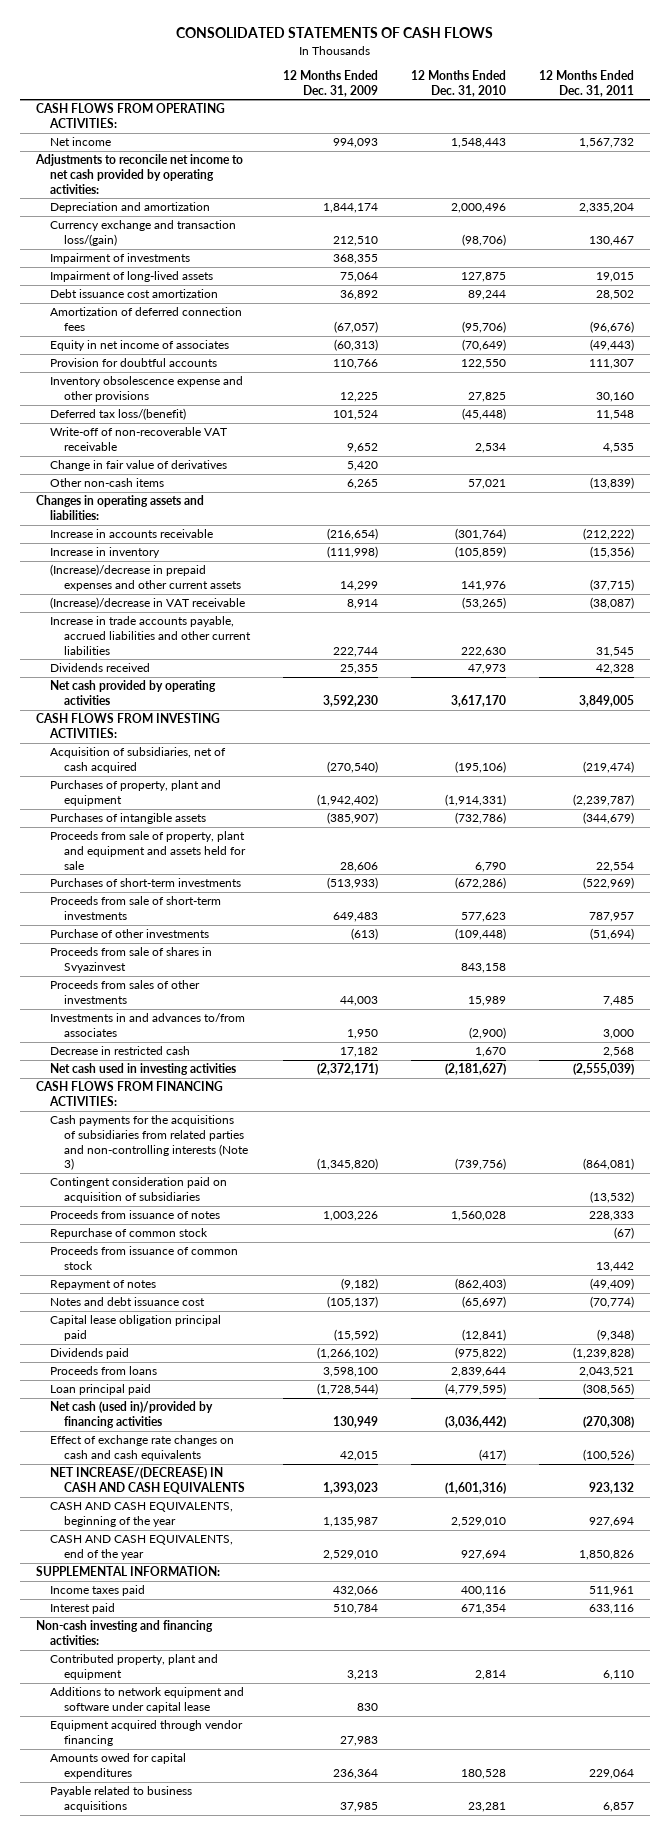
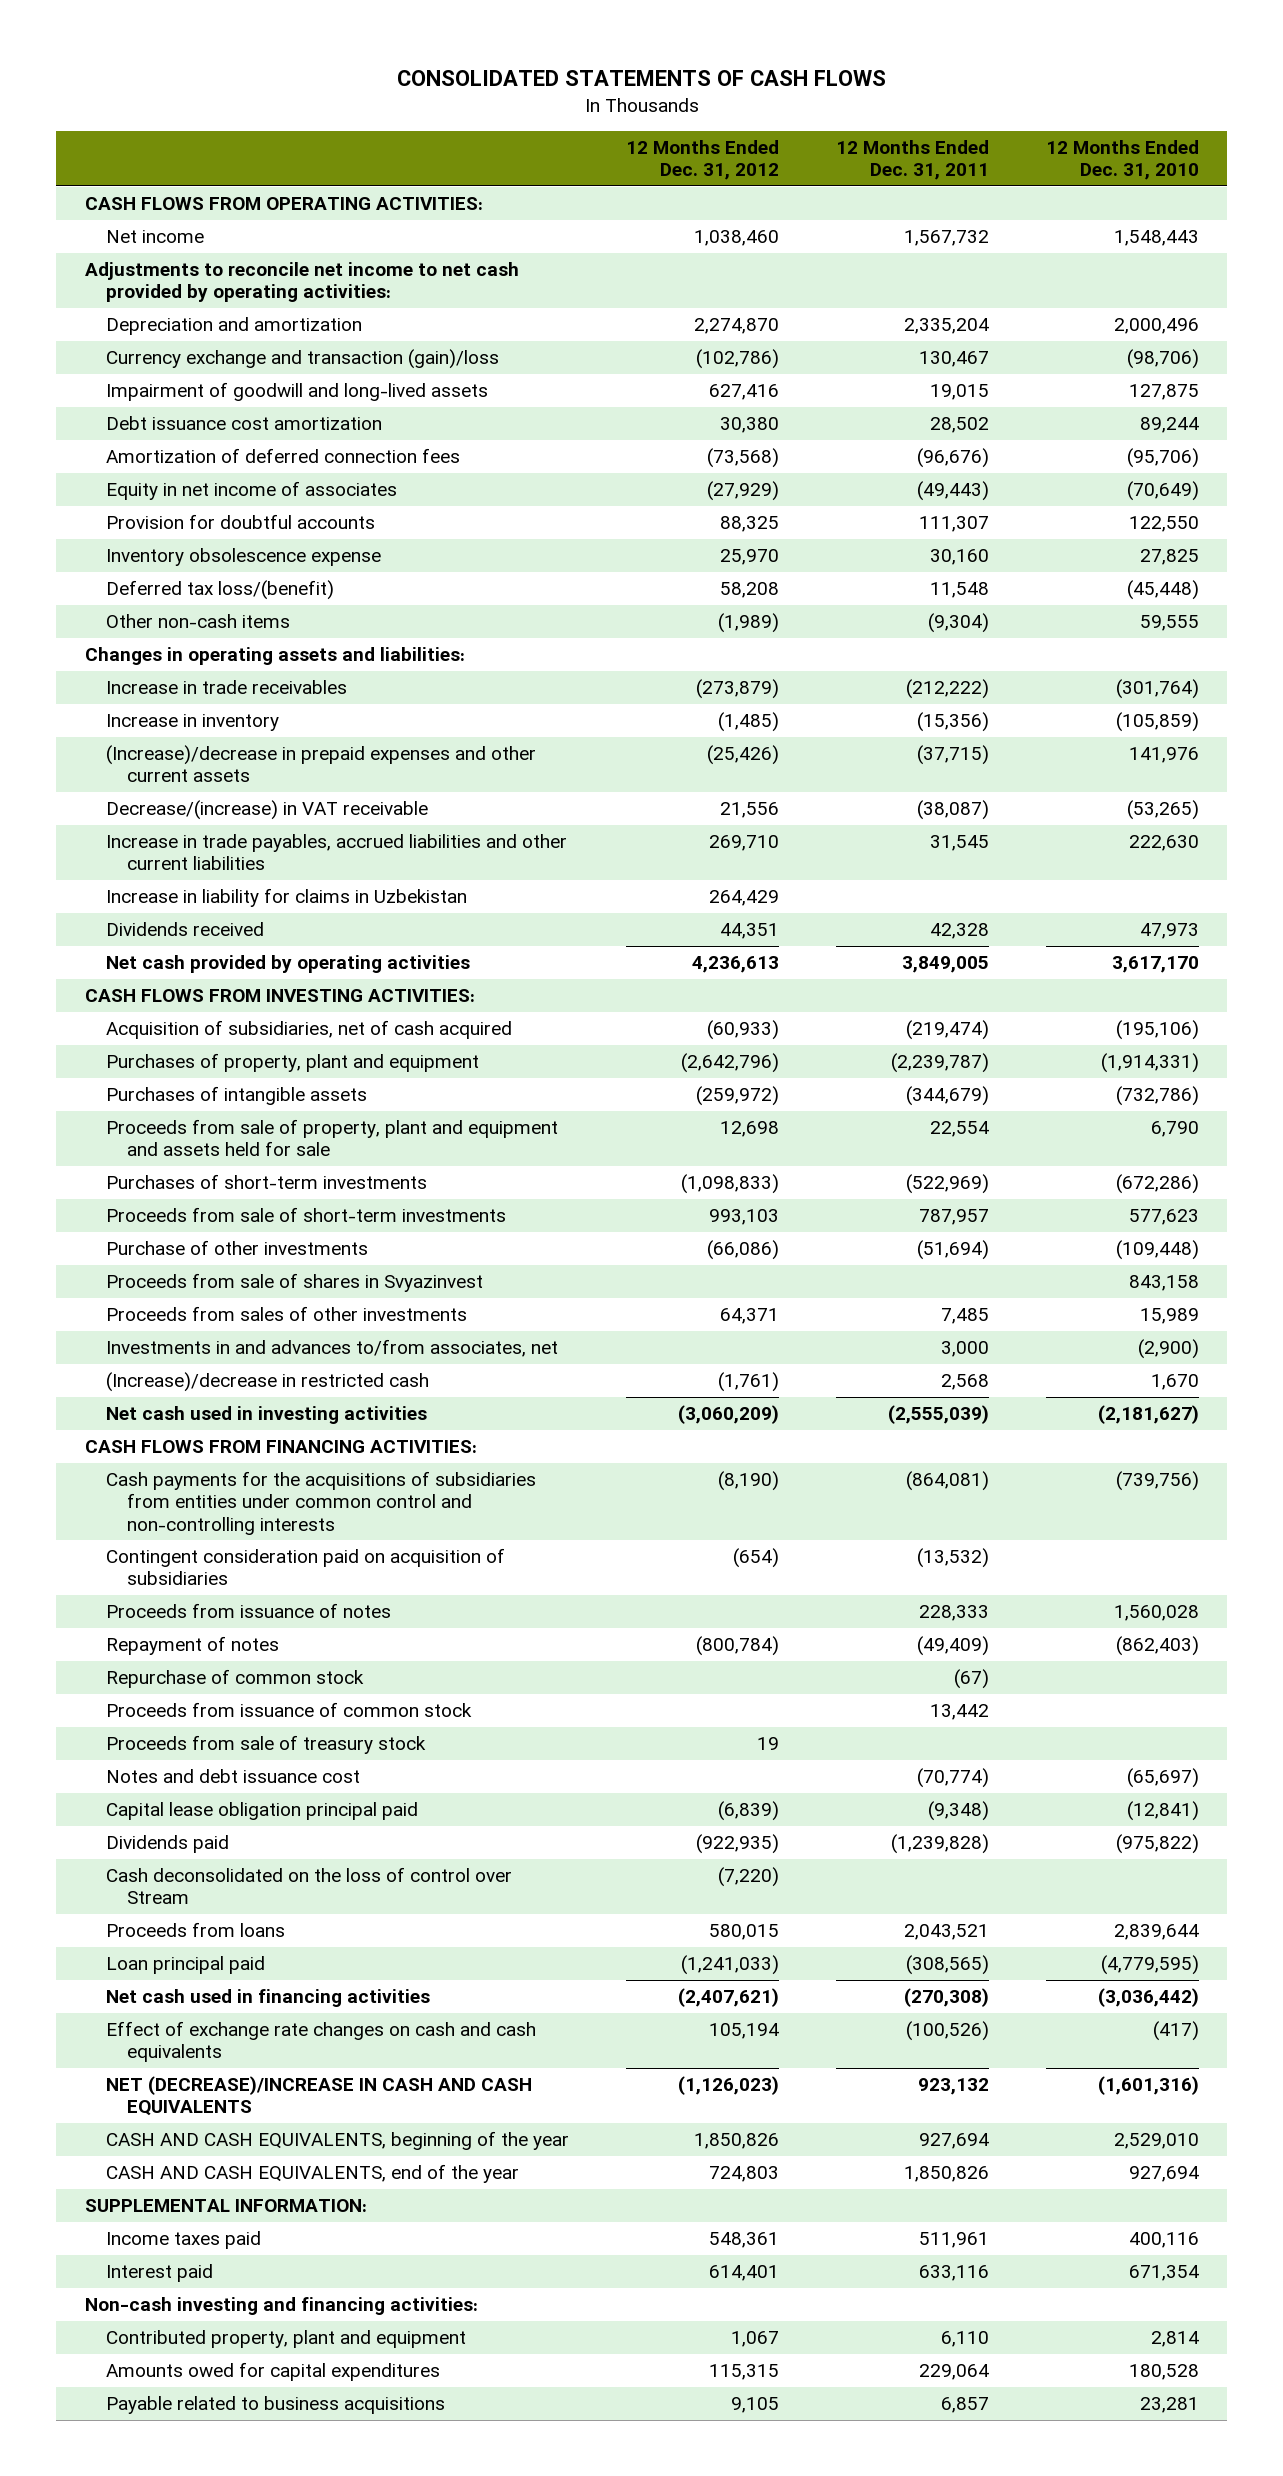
- | 12 Months Ended Dec. 31, 2009 | 12 Months Ended Dec. 31, 2010 | 12 Months Ended Dec. 31, 2011
+ | 12 Months Ended Dec. 31, 2012 | 12 Months Ended Dec. 31, 2011 | 12 Months Ended Dec. 31, 2010
- Currency exchange and transaction loss/(gain) | 212,510 | (98,706) | 130,467
- Impairment of investments | 368,355 | |
- Impairment of long-lived assets | 75,064 | 127,875 | 19,015
+ Currency exchange and transaction (gain)/loss | (102,786) | 130,467 | (98,706)
+ Impairment of goodwill and long-lived assets | 627,416 | 19,015 | 127,875
- Inventory obsolescence expense and other provisions | 12,225 | 27,825 | 30,160
+ Inventory obsolescence expense | 25,970 | 30,160 | 27,825
- Write-off of non-recoverable VAT receivable | 9,652 | 2,534 | 4,535
- Change in fair value of derivatives | 5,420 | |
- Other non-cash items | 6,265 | 57,021 | (13,839)
+ Other non-cash items | (1,989) | (9,304) | 59,555
- Increase in accounts receivable | (216,654) | (301,764) | (212,222)
+ Increase in trade receivables | (273,879) | (212,222) | (301,764)
- (Increase)/decrease in VAT receivable | 8,914 | (53,265) | (38,087)
- Increase in trade accounts payable, accrued liabilities and other current liabilities | 222,744 | 222,630 | 31,545
+ Decrease/(increase) in VAT receivable | 21,556 | (38,087) | (53,265)
+ Increase in trade payables, accrued liabilities and other current liabilities | 269,710 | 31,545 | 222,630
+ Increase in liability for claims in Uzbekistan | 264,429 | |
- Investments in and advances to/from associates | 1,950 | (2,900) | 3,000
- Decrease in restricted cash | 17,182 | 1,670 | 2,568
+ Investments in and advances to/from associates, net | | 3,000 | (2,900)
+ (Increase)/decrease in restricted cash | (1,761) | 2,568 | 1,670
- Cash payments for the acquisitions of subsidiaries from related parties and non-controlling interests (Note 3) | (1,345,820) | (739,756) | (864,081)
+ Cash payments for the acquisitions of subsidiaries from entities under common control and non-controlling interests | (8,190) | (864,081) | (739,756)
moved up: Repayment of notes | (800,784) | (49,409) | (862,403)
+ Proceeds from sale of treasury stock | 19 | |
+ Cash deconsolidated on the loss of control over Stream | (7,220) | |
- Net cash (used in)/provided by financing activities | 130,949 | (3,036,442) | (270,308)
+ Net cash used in financing activities | (2,407,621) | (270,308) | (3,036,442)
- NET INCREASE/(DECREASE) IN CASH AND CASH EQUIVALENTS | 1,393,023 | (1,601,316) | 923,132
+ NET (DECREASE)/INCREASE IN CASH AND CASH EQUIVALENTS | (1,126,023) | 923,132 | (1,601,316)
- Additions to network equipment and software under capital lease | 830 | |
- Equipment acquired through vendor financing | 27,983 | |

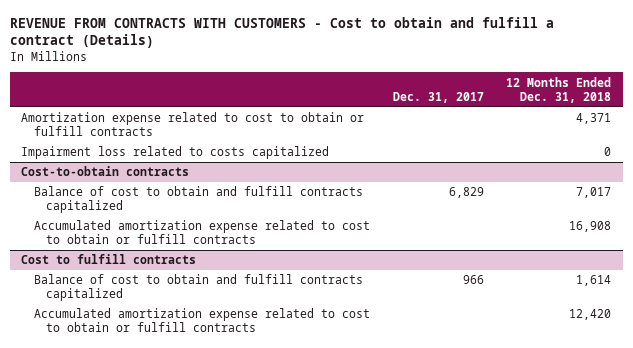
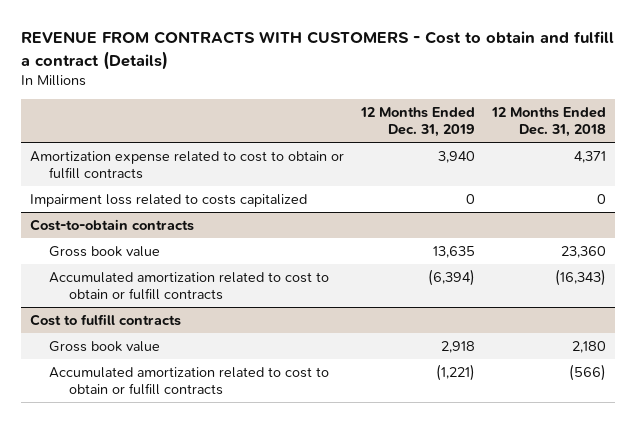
- | Dec. 31, 2017 | 12 Months Ended Dec. 31, 2018
+ | 12 Months Ended Dec. 31, 2019 | 12 Months Ended Dec. 31, 2018
@ Cost-to-obtain contracts
- Balance of cost to obtain and fulfill contracts capitalized | 6,829 | 7,017
- Accumulated amortization expense related to cost to obtain or fulfill contracts | | 16,908
+ Gross book value | 13,635 | 23,360
+ Accumulated amortization related to cost to obtain or fulfill contracts | (6,394) | (16,343)
@ Cost to fulfill contracts
- Balance of cost to obtain and fulfill contracts capitalized | 966 | 1,614
- Accumulated amortization expense related to cost to obtain or fulfill contracts | | 12,420
+ Gross book value | 2,918 | 2,180
+ Accumulated amortization related to cost to obtain or fulfill contracts | (1,221) | (566)

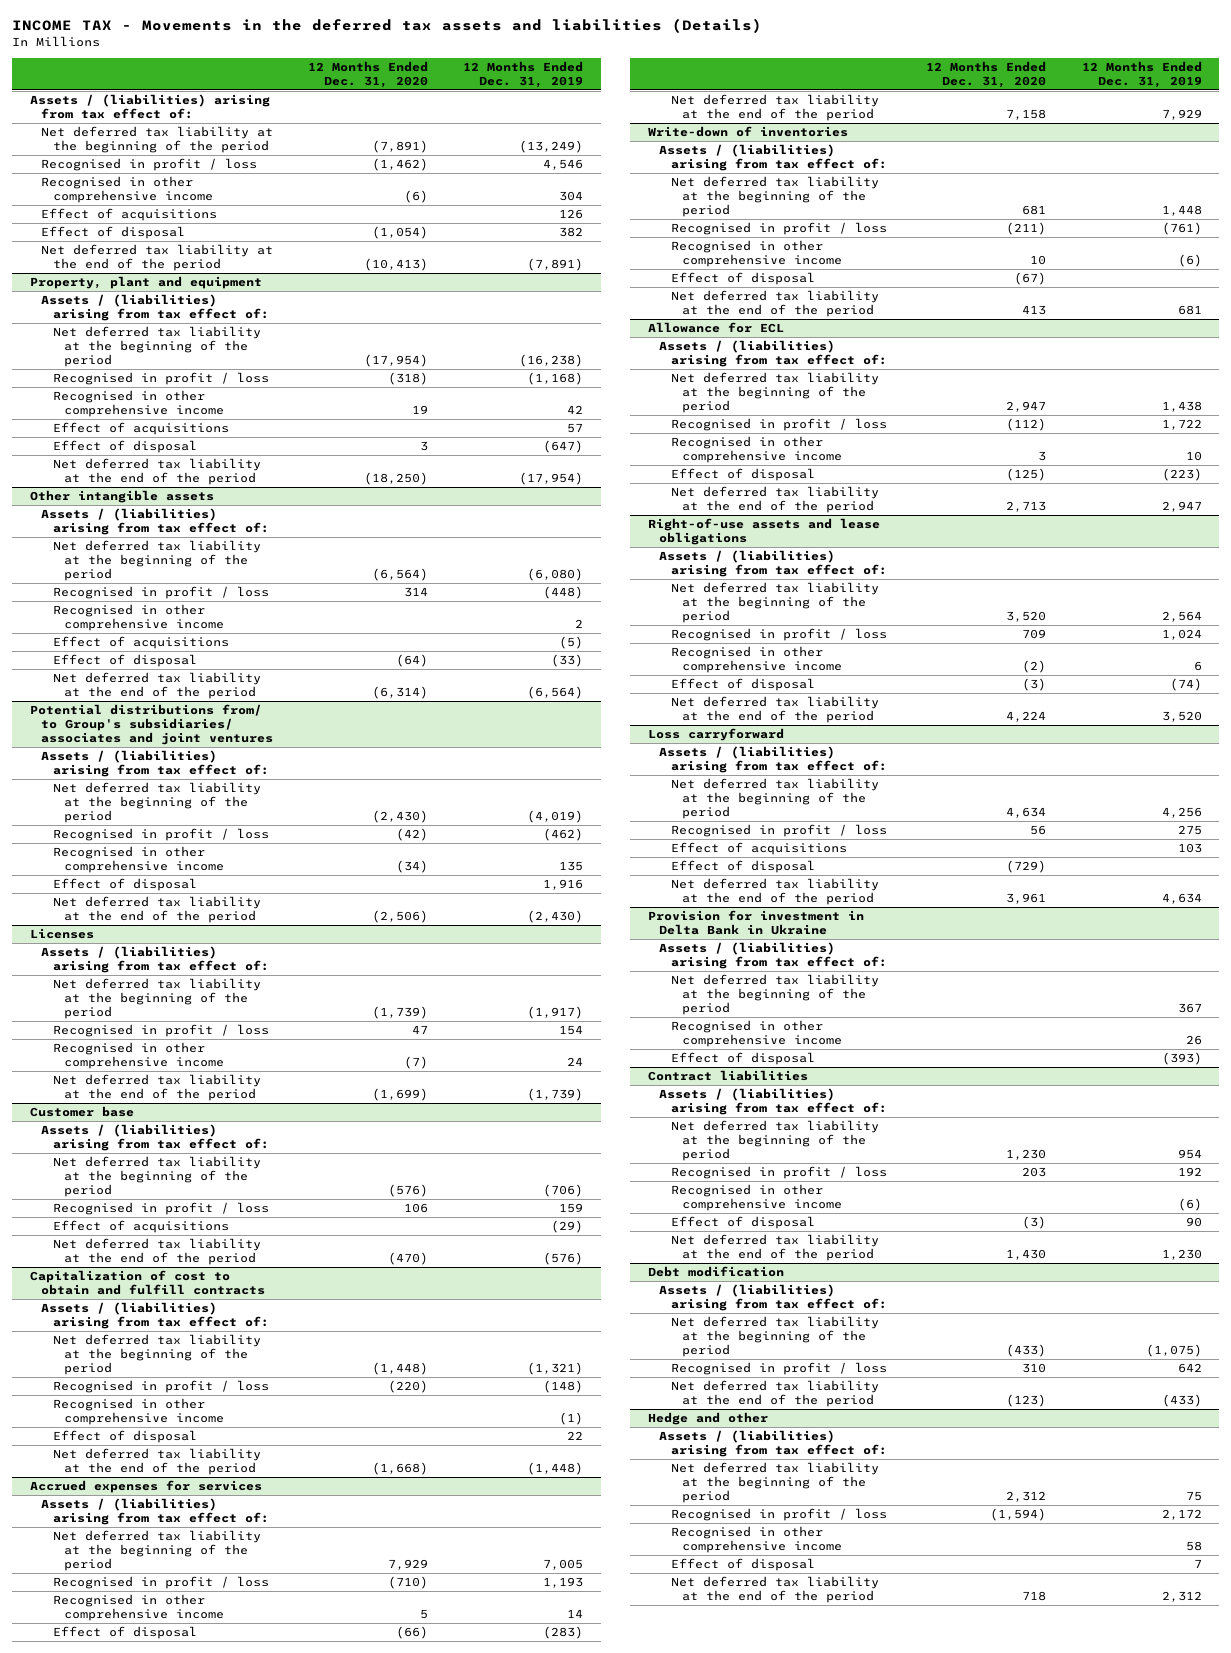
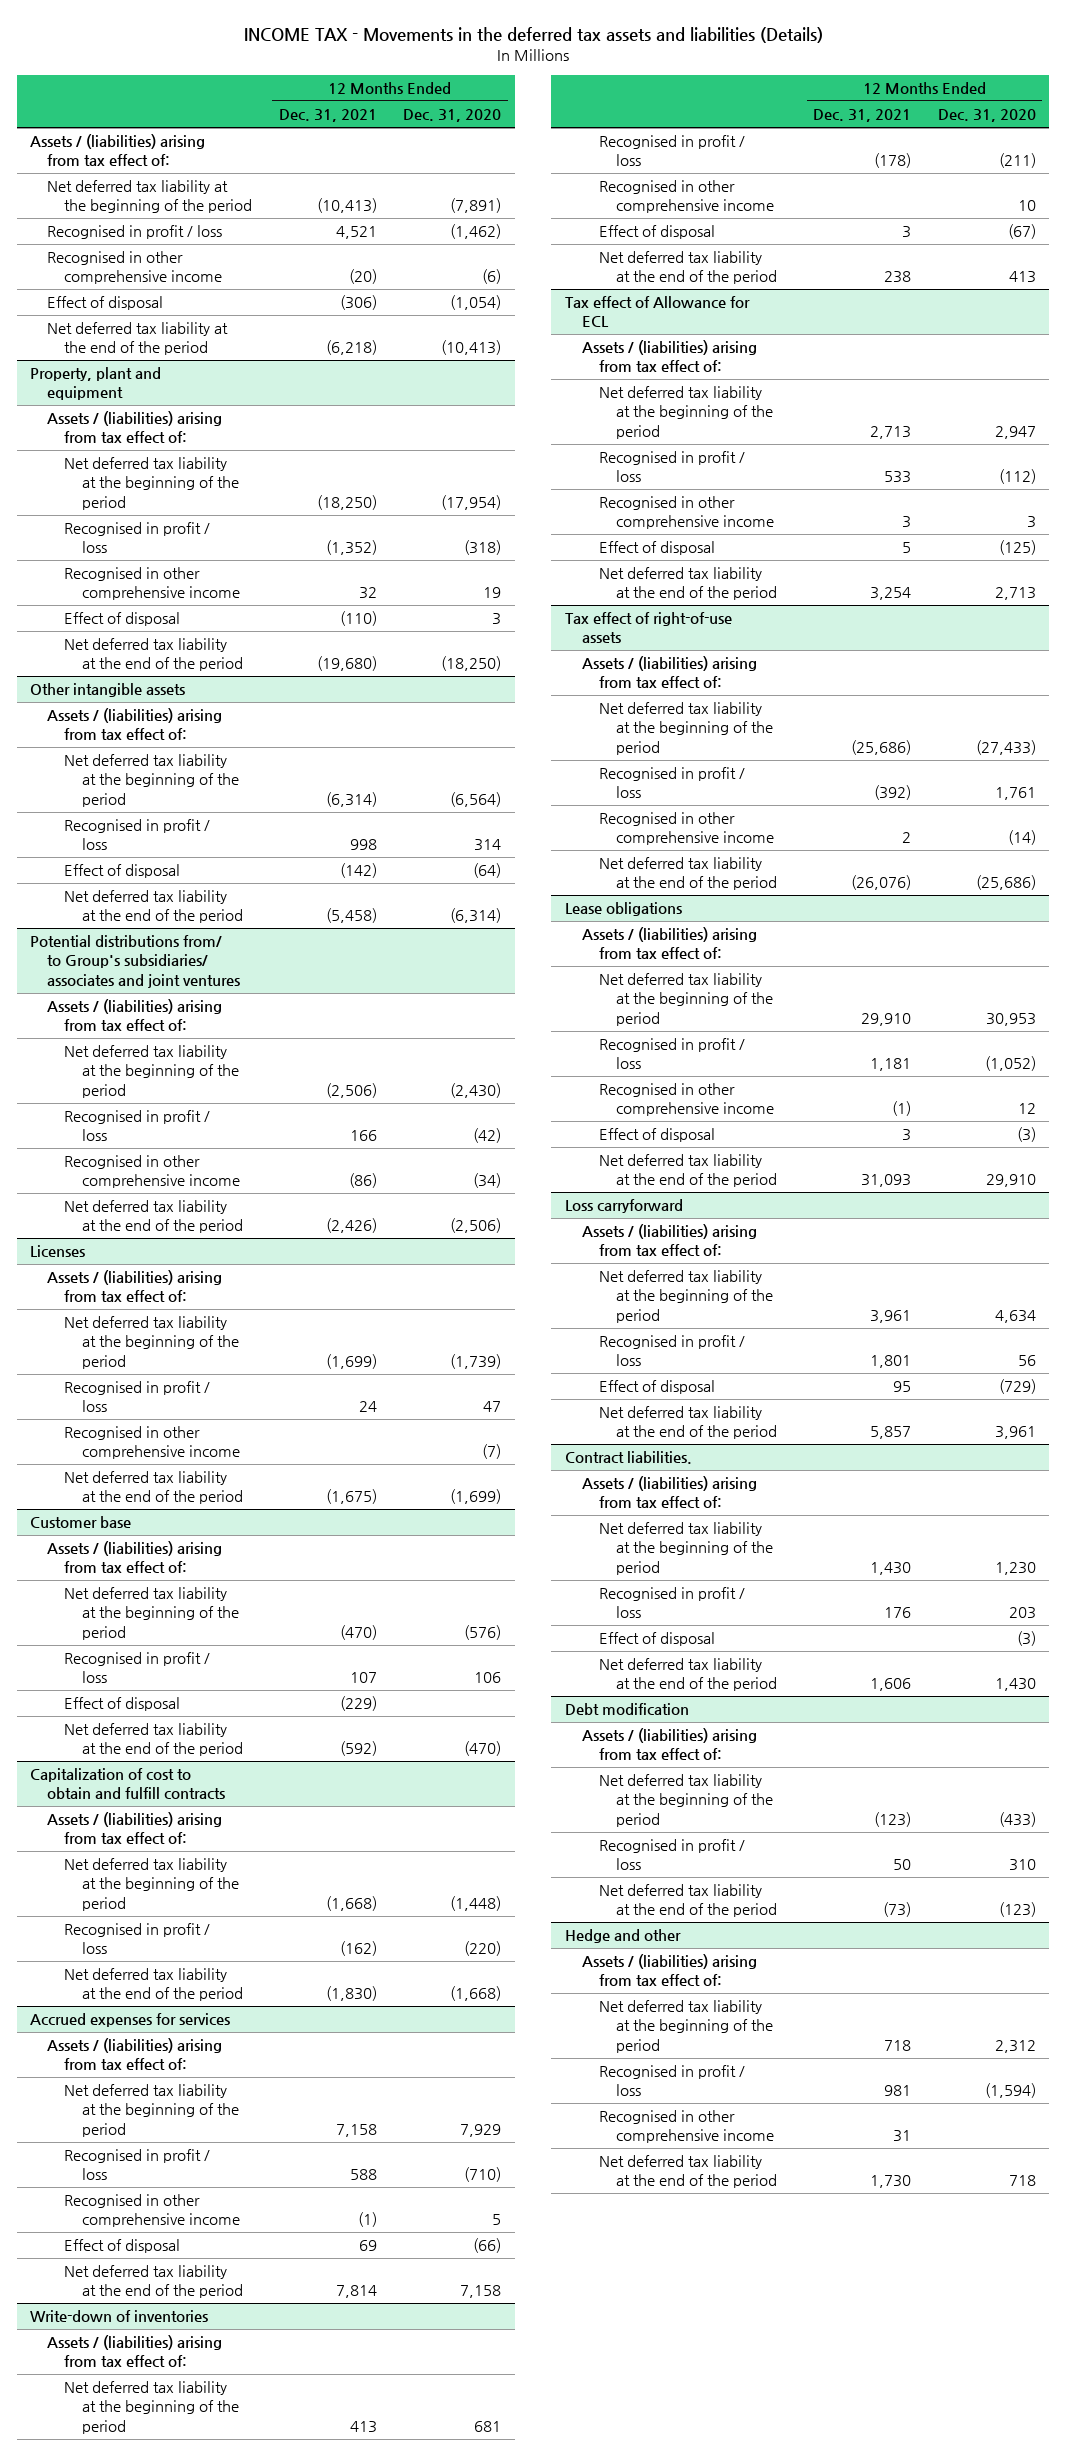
- | 12 Months Ended Dec. 31, 2020 | 12 Months Ended Dec. 31, 2019
+ | 12 Months Ended Dec. 31, 2021 | 12 Months Ended Dec. 31, 2020
- Effect of acquisitions | | 126
@ Property, plant and equipment
- Effect of acquisitions | | 57
@ Other intangible assets
- Recognised in other comprehensive income | | 2
- Effect of acquisitions | | (5)
@ Potential distributions from/ to Group's subsidiaries/ associates and joint ventures
- Effect of disposal | | 1,916
@ Customer base
- Effect of acquisitions | | (29)
+ Effect of disposal | (229) |
@ Capitalization of cost to obtain and fulfill contracts
- Recognised in other comprehensive income | | (1)
- Effect of disposal | | 22
- Allowance for ECL
+ Tax effect of Allowance for ECL
- Right-of-use assets and lease obligations
+ Tax effect of right-of-use assets
- Net deferred tax liability at the beginning of the period | 3,520 | 2,564
- Recognised in profit / loss | 709 | 1,024
- Recognised in other comprehensive income | (2) | 6
+ Net deferred tax liability at the beginning of the period | (25,686) | (27,433)
+ Recognised in profit / loss | (392) | 1,761
+ Recognised in other comprehensive income | 2 | (14)
+ Net deferred tax liability at the end of the period | (26,076) | (25,686)
+ Lease obligations
+ Assets / (liabilities) arising from tax effect of:
+ Net deferred tax liability at the beginning of the period | 29,910 | 30,953
+ Recognised in profit / loss | 1,181 | (1,052)
+ Recognised in other comprehensive income | (1) | 12
- Net deferred tax liability at the end of the period | 4,224 | 3,520
+ Net deferred tax liability at the end of the period | 31,093 | 29,910
@ Loss carryforward
- Effect of acquisitions | | 103
- Provision for investment in Delta Bank in Ukraine
- Assets / (liabilities) arising from tax effect of:
- Net deferred tax liability at the beginning of the period | | 367
- Recognised in other comprehensive income | | 26
- Effect of disposal | | (393)
- Contract liabilities
+ Contract liabilities.
- Recognised in other comprehensive income | | (6)
@ Hedge and other
- Effect of disposal | | 7

